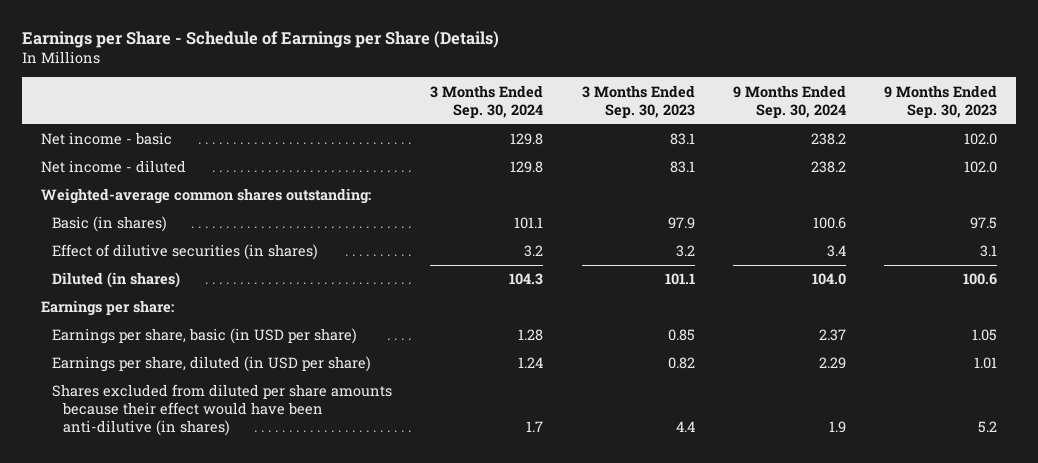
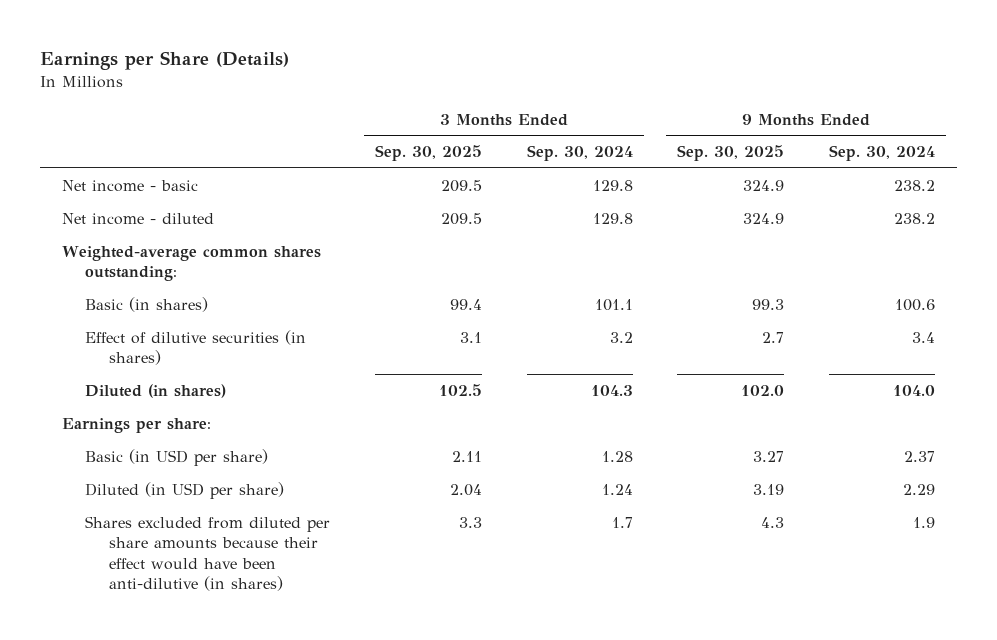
- Earnings per Share - Schedule of Earnings per Share (Details)
+ Earnings per Share (Details)
- | 3 Months Ended Sep. 30, 2024 | 3 Months Ended Sep. 30, 2023 | 9 Months Ended Sep. 30, 2024 | 9 Months Ended Sep. 30, 2023
+ | 3 Months Ended Sep. 30, 2025 | 3 Months Ended Sep. 30, 2024 | 9 Months Ended Sep. 30, 2025 | 9 Months Ended Sep. 30, 2024
- Earnings per share, basic (in USD per share) | 1.28 | 0.85 | 2.37 | 1.05
- Earnings per share, diluted (in USD per share) | 1.24 | 0.82 | 2.29 | 1.01
+ Basic (in USD per share) | 2.11 | 1.28 | 3.27 | 2.37
+ Diluted (in USD per share) | 2.04 | 1.24 | 3.19 | 2.29

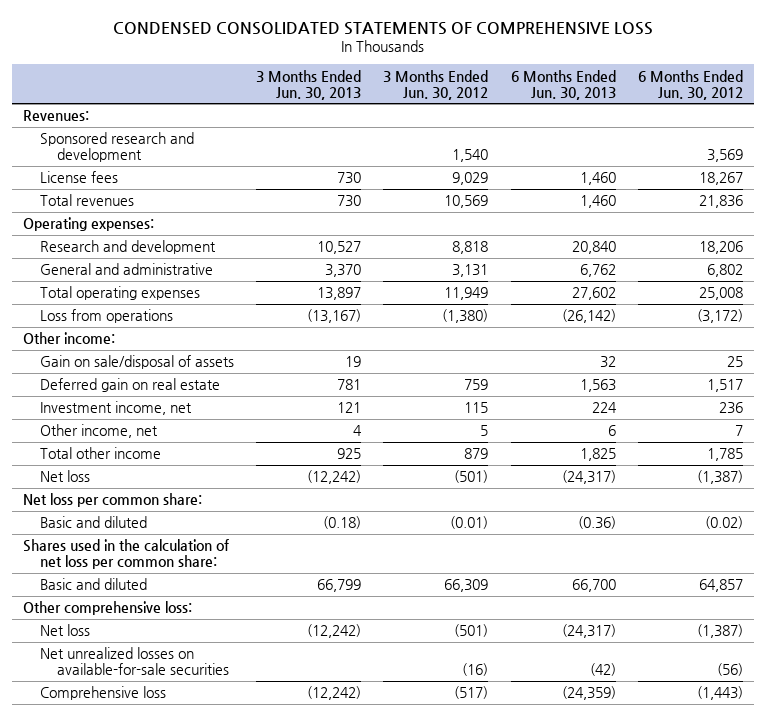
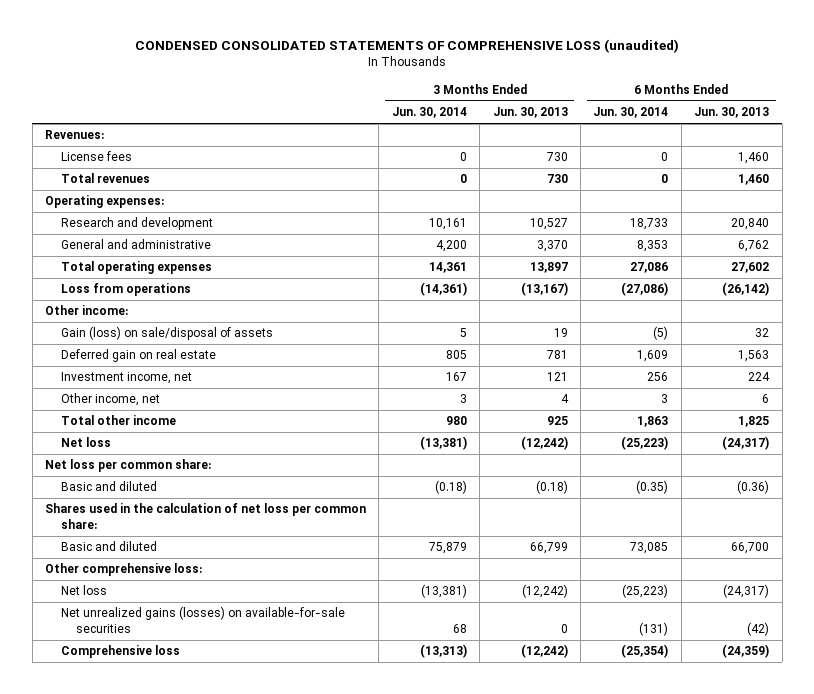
- CONDENSED CONSOLIDATED STATEMENTS OF COMPREHENSIVE LOSS
+ CONDENSED CONSOLIDATED STATEMENTS OF COMPREHENSIVE LOSS (unaudited)
- | 3 Months Ended Jun. 30, 2013 | 3 Months Ended Jun. 30, 2012 | 6 Months Ended Jun. 30, 2013 | 6 Months Ended Jun. 30, 2012
+ | 3 Months Ended Jun. 30, 2014 | 3 Months Ended Jun. 30, 2013 | 6 Months Ended Jun. 30, 2014 | 6 Months Ended Jun. 30, 2013
- Sponsored research and development | | 1,540 | | 3,569
- Gain on sale/disposal of assets | 19 | | 32 | 25
+ Gain (loss) on sale/disposal of assets | 5 | 19 | (5) | 32
- Net unrealized losses on available-for-sale securities | | (16) | (42) | (56)
+ Net unrealized gains (losses) on available-for-sale securities | 68 | 0 | (131) | (42)

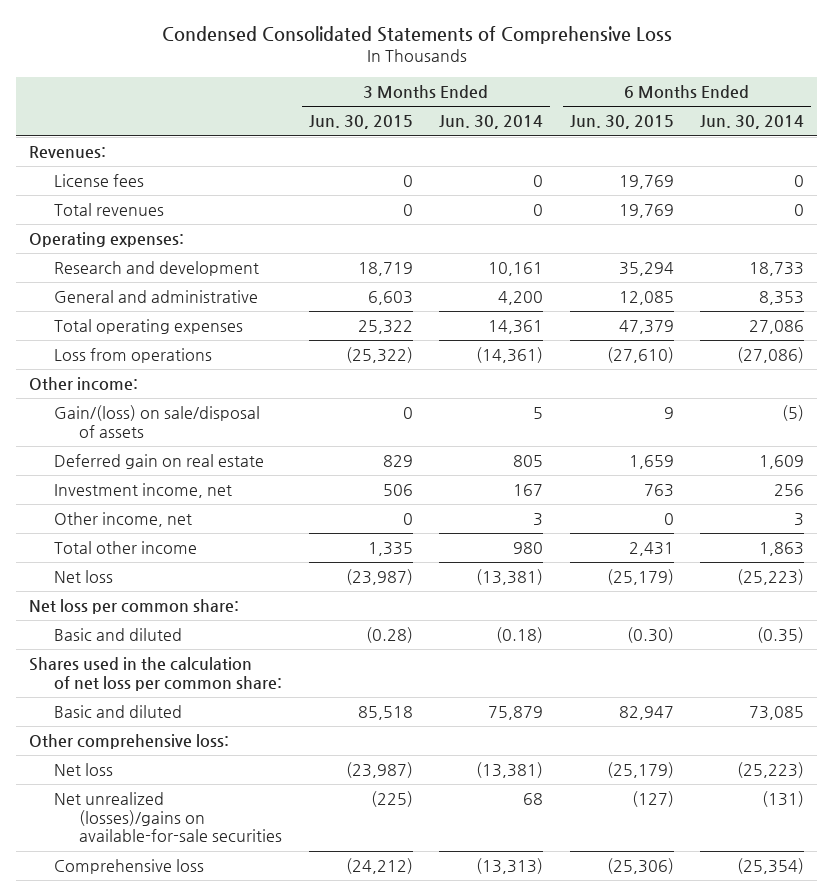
- CONDENSED CONSOLIDATED STATEMENTS OF COMPREHENSIVE LOSS (unaudited)
+ Condensed Consolidated Statements of Comprehensive Loss
- | 3 Months Ended Jun. 30, 2014 | 3 Months Ended Jun. 30, 2013 | 6 Months Ended Jun. 30, 2014 | 6 Months Ended Jun. 30, 2013
+ | 3 Months Ended Jun. 30, 2015 | 3 Months Ended Jun. 30, 2014 | 6 Months Ended Jun. 30, 2015 | 6 Months Ended Jun. 30, 2014
- Gain (loss) on sale/disposal of assets | 5 | 19 | (5) | 32
+ Gain/(loss) on sale/disposal of assets | 0 | 5 | 9 | (5)
- Net unrealized gains (losses) on available-for-sale securities | 68 | 0 | (131) | (42)
+ Net unrealized (losses)/gains on available-for-sale securities | (225) | 68 | (127) | (131)

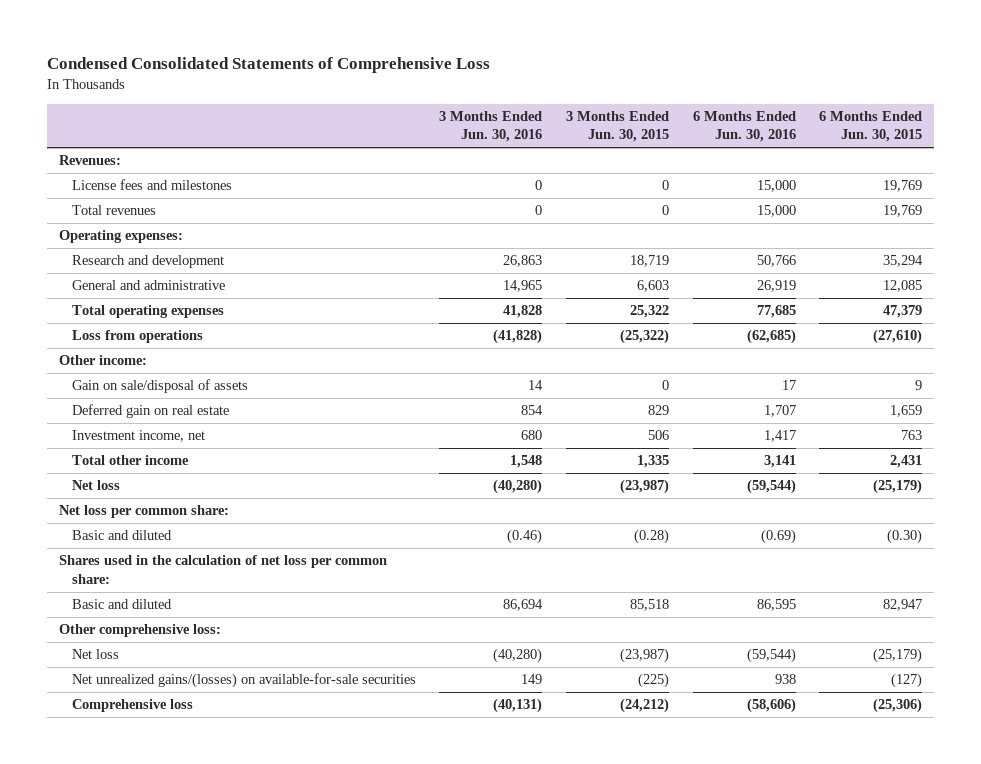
- | 3 Months Ended Jun. 30, 2015 | 3 Months Ended Jun. 30, 2014 | 6 Months Ended Jun. 30, 2015 | 6 Months Ended Jun. 30, 2014
+ | 3 Months Ended Jun. 30, 2016 | 3 Months Ended Jun. 30, 2015 | 6 Months Ended Jun. 30, 2016 | 6 Months Ended Jun. 30, 2015
- License fees | 0 | 0 | 19,769 | 0
+ License fees and milestones | 0 | 0 | 15,000 | 19,769
- Gain/(loss) on sale/disposal of assets | 0 | 5 | 9 | (5)
+ Gain on sale/disposal of assets | 14 | 0 | 17 | 9
- Other income, net | 0 | 3 | 0 | 3
- Net unrealized (losses)/gains on available-for-sale securities | (225) | 68 | (127) | (131)
+ Net unrealized gains/(losses) on available-for-sale securities | 149 | (225) | 938 | (127)

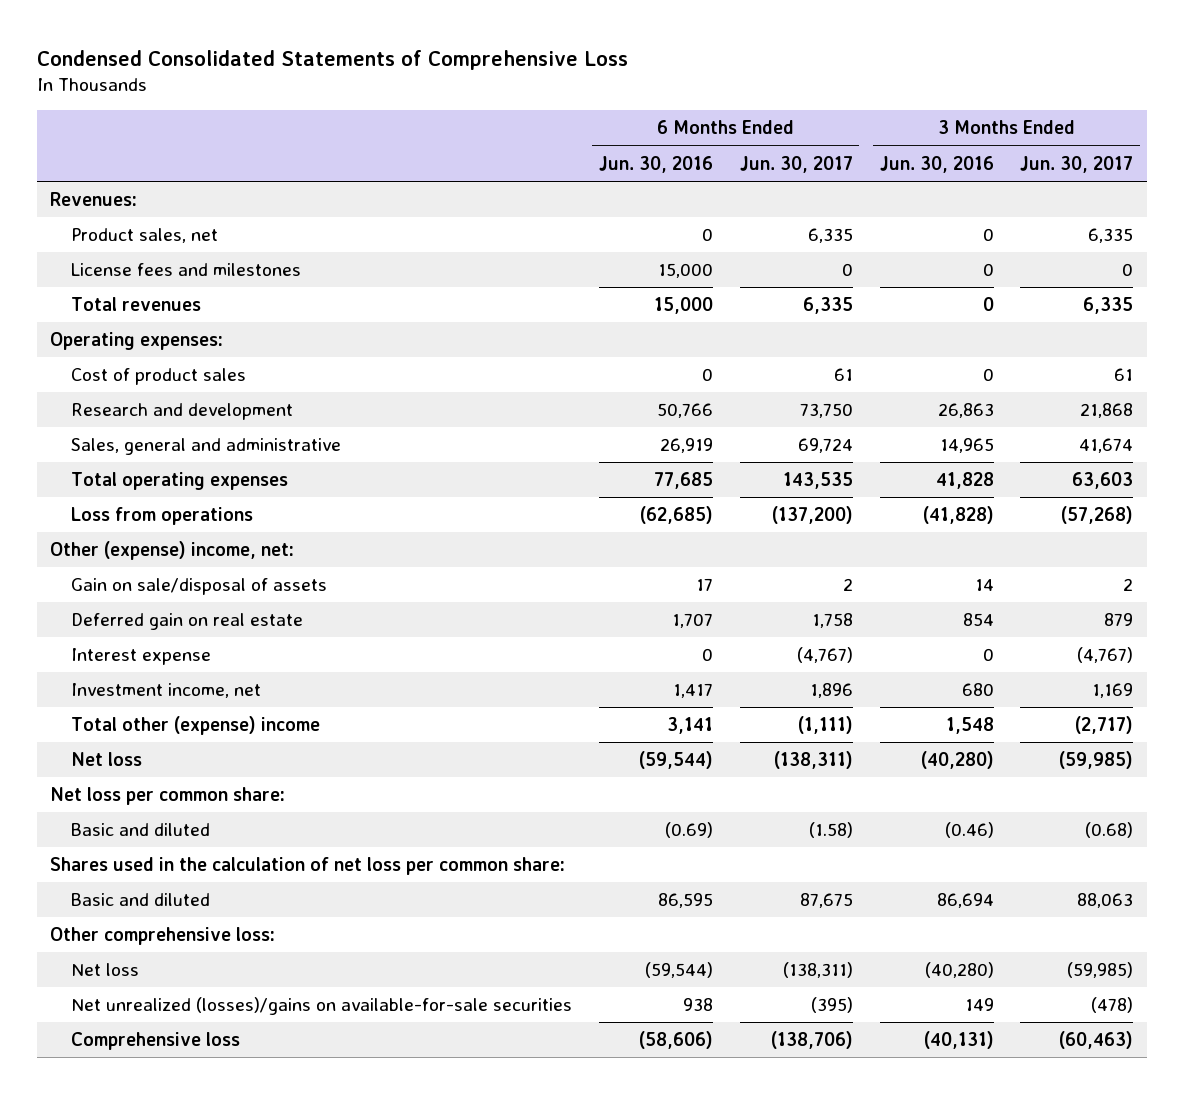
- | 3 Months Ended Jun. 30, 2016 | 3 Months Ended Jun. 30, 2015 | 6 Months Ended Jun. 30, 2016 | 6 Months Ended Jun. 30, 2015
+ | 6 Months Ended Jun. 30, 2016 | 6 Months Ended Jun. 30, 2017 | 3 Months Ended Jun. 30, 2016 | 3 Months Ended Jun. 30, 2017
+ Product sales, net | 0 | 6,335 | 0 | 6,335
+ Cost of product sales | 0 | 61 | 0 | 61
- General and administrative | 14,965 | 6,603 | 26,919 | 12,085
+ Sales, general and administrative | 26,919 | 69,724 | 14,965 | 41,674
- Other income:
+ Other (expense) income, net:
+ Interest expense | 0 | (4,767) | 0 | (4,767)
- Total other income | 1,548 | 1,335 | 3,141 | 2,431
+ Total other (expense) income | 3,141 | (1,111) | 1,548 | (2,717)
- Net unrealized gains/(losses) on available-for-sale securities | 149 | (225) | 938 | (127)
+ Net unrealized (losses)/gains on available-for-sale securities | 938 | (395) | 149 | (478)

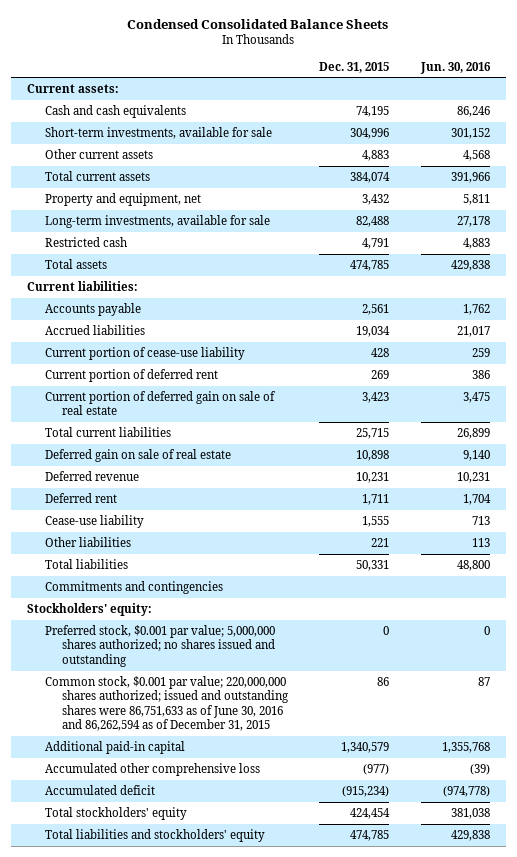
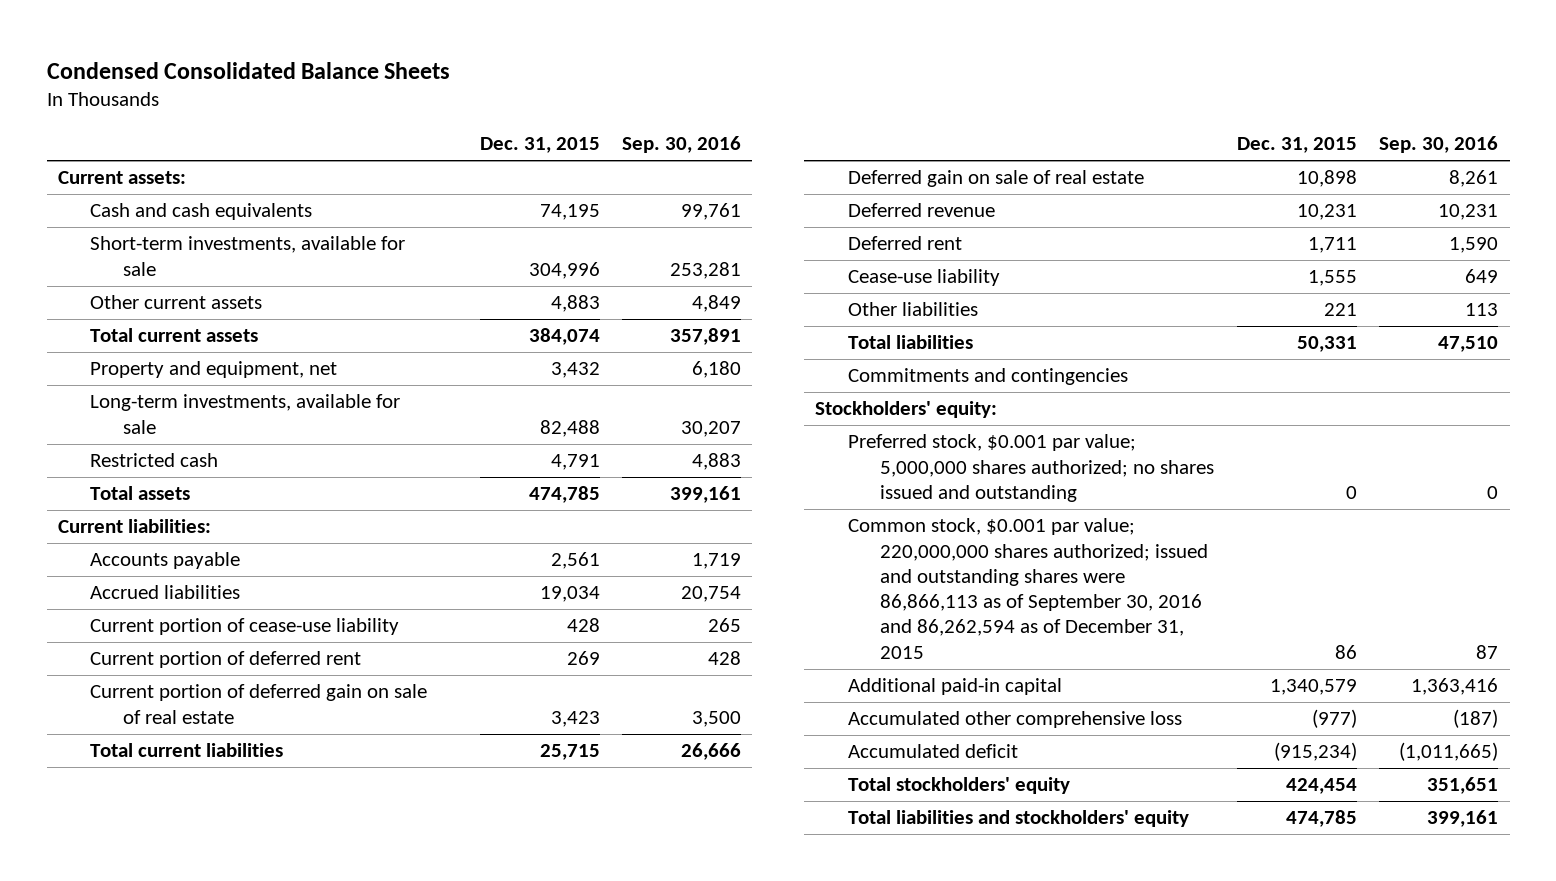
- | Dec. 31, 2015 | Jun. 30, 2016
+ | Dec. 31, 2015 | Sep. 30, 2016
- Common stock, $0.001 par value; 220,000,000 shares authorized; issued and outstanding shares were 86,751,633 as of June 30, 2016 and 86,262,594 as of December 31, 2015 | 86 | 87
+ Common stock, $0.001 par value; 220,000,000 shares authorized; issued and outstanding shares were 86,866,113 as of September 30, 2016 and 86,262,594 as of December 31, 2015 | 86 | 87

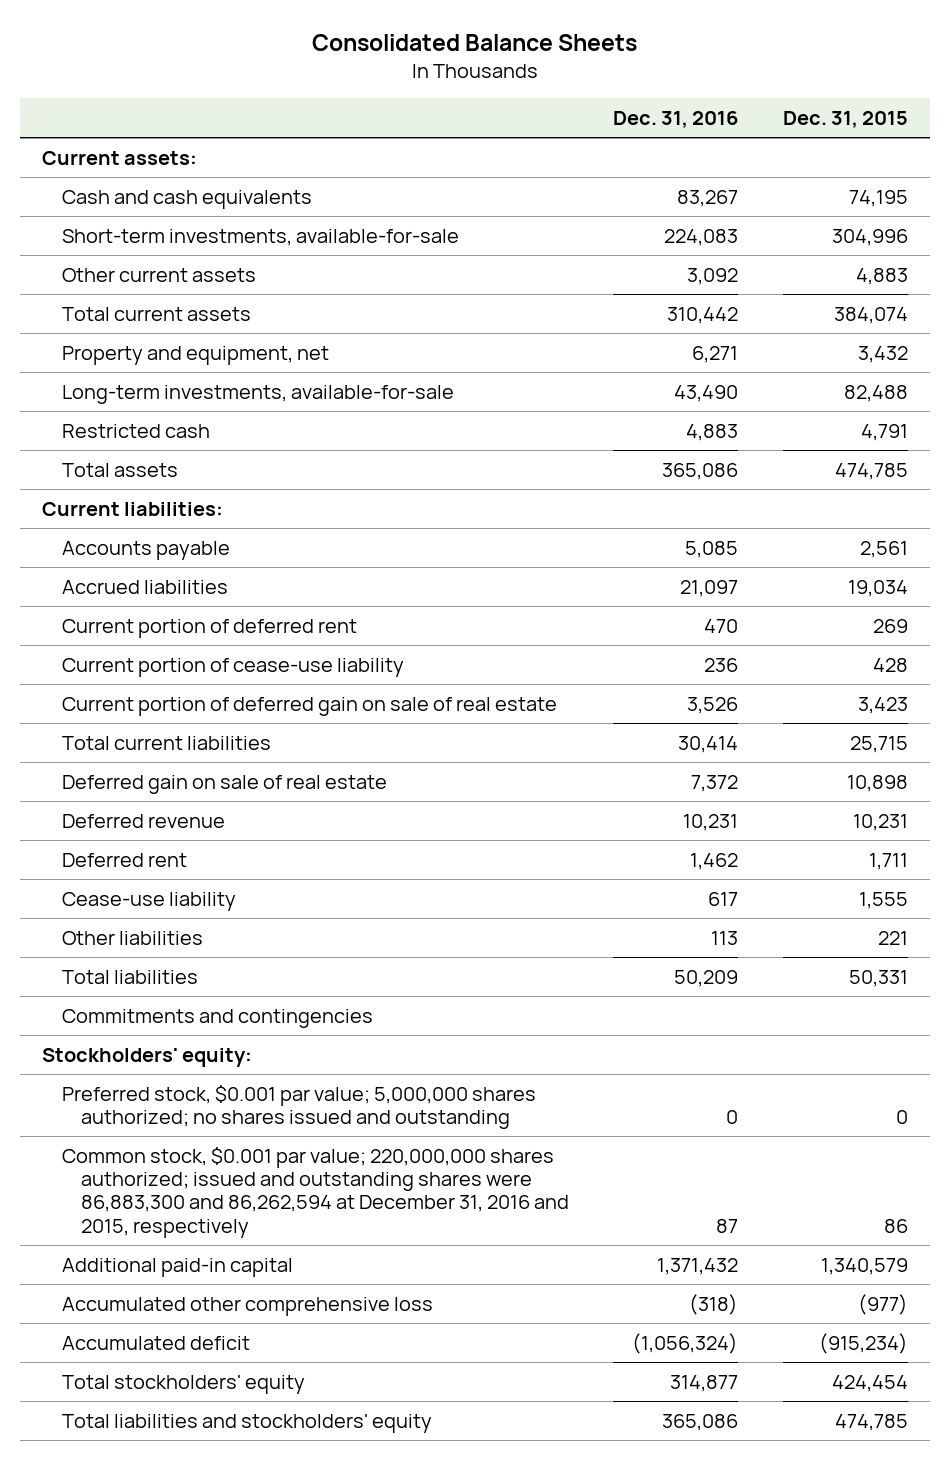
- Condensed Consolidated Balance Sheets
+ Consolidated Balance Sheets
- | Dec. 31, 2015 | Sep. 30, 2016
+ | Dec. 31, 2016 | Dec. 31, 2015
- Short-term investments, available for sale | 304,996 | 253,281
+ Short-term investments, available-for-sale | 224,083 | 304,996
- Long-term investments, available for sale | 82,488 | 30,207
+ Long-term investments, available-for-sale | 43,490 | 82,488
moved down: Current portion of cease-use liability | 236 | 428
- Common stock, $0.001 par value; 220,000,000 shares authorized; issued and outstanding shares were 86,866,113 as of September 30, 2016 and 86,262,594 as of December 31, 2015 | 86 | 87
+ Common stock, $0.001 par value; 220,000,000 shares authorized; issued and outstanding shares were 86,883,300 and 86,262,594 at December 31, 2016 and 2015, respectively | 87 | 86

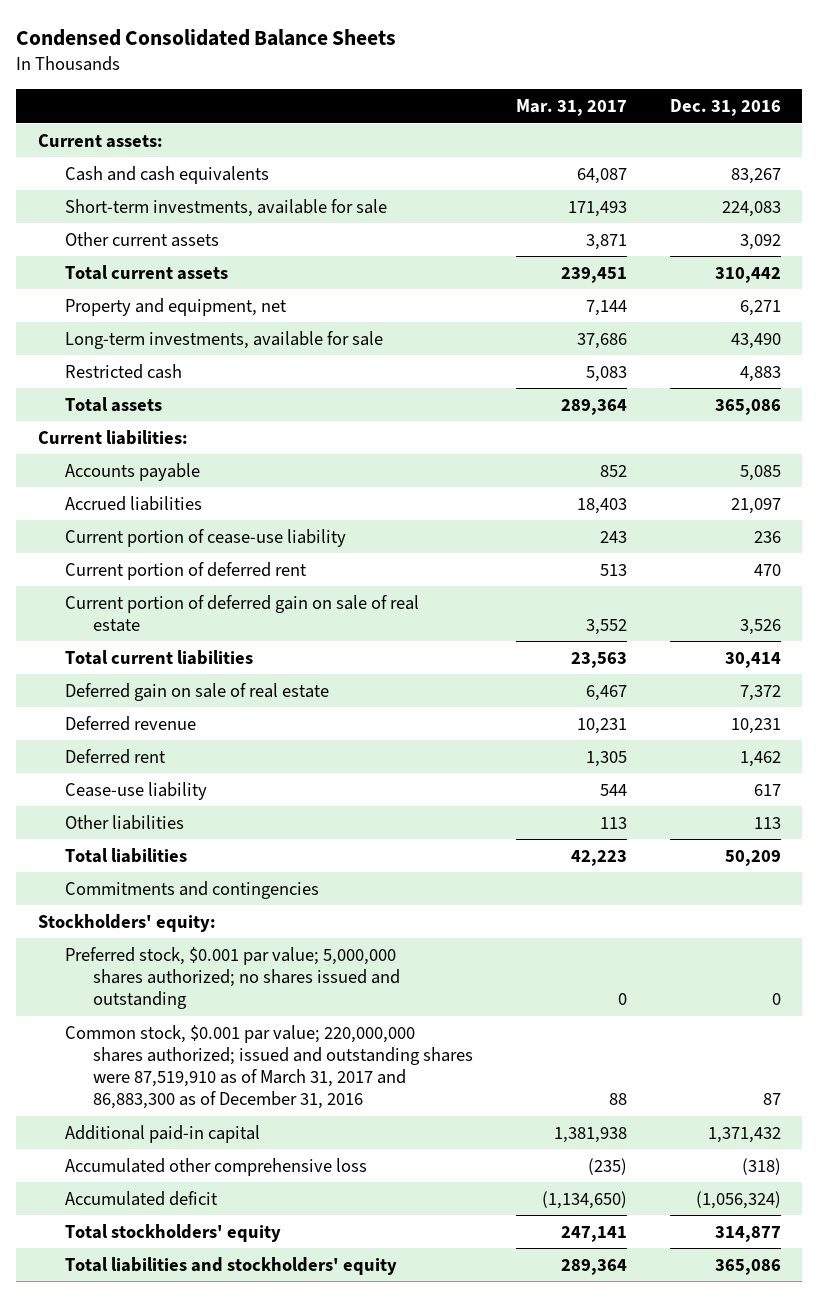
- Consolidated Balance Sheets
+ Condensed Consolidated Balance Sheets
- | Dec. 31, 2016 | Dec. 31, 2015
+ | Mar. 31, 2017 | Dec. 31, 2016
- Short-term investments, available-for-sale | 224,083 | 304,996
+ Short-term investments, available for sale | 171,493 | 224,083
- Long-term investments, available-for-sale | 43,490 | 82,488
+ Long-term investments, available for sale | 37,686 | 43,490
moved down: Current portion of deferred rent | 513 | 470
- Common stock, $0.001 par value; 220,000,000 shares authorized; issued and outstanding shares were 86,883,300 and 86,262,594 at December 31, 2016 and 2015, respectively | 87 | 86
+ Common stock, $0.001 par value; 220,000,000 shares authorized; issued and outstanding shares were 87,519,910 as of March 31, 2017 and 86,883,300 as of December 31, 2016 | 88 | 87

